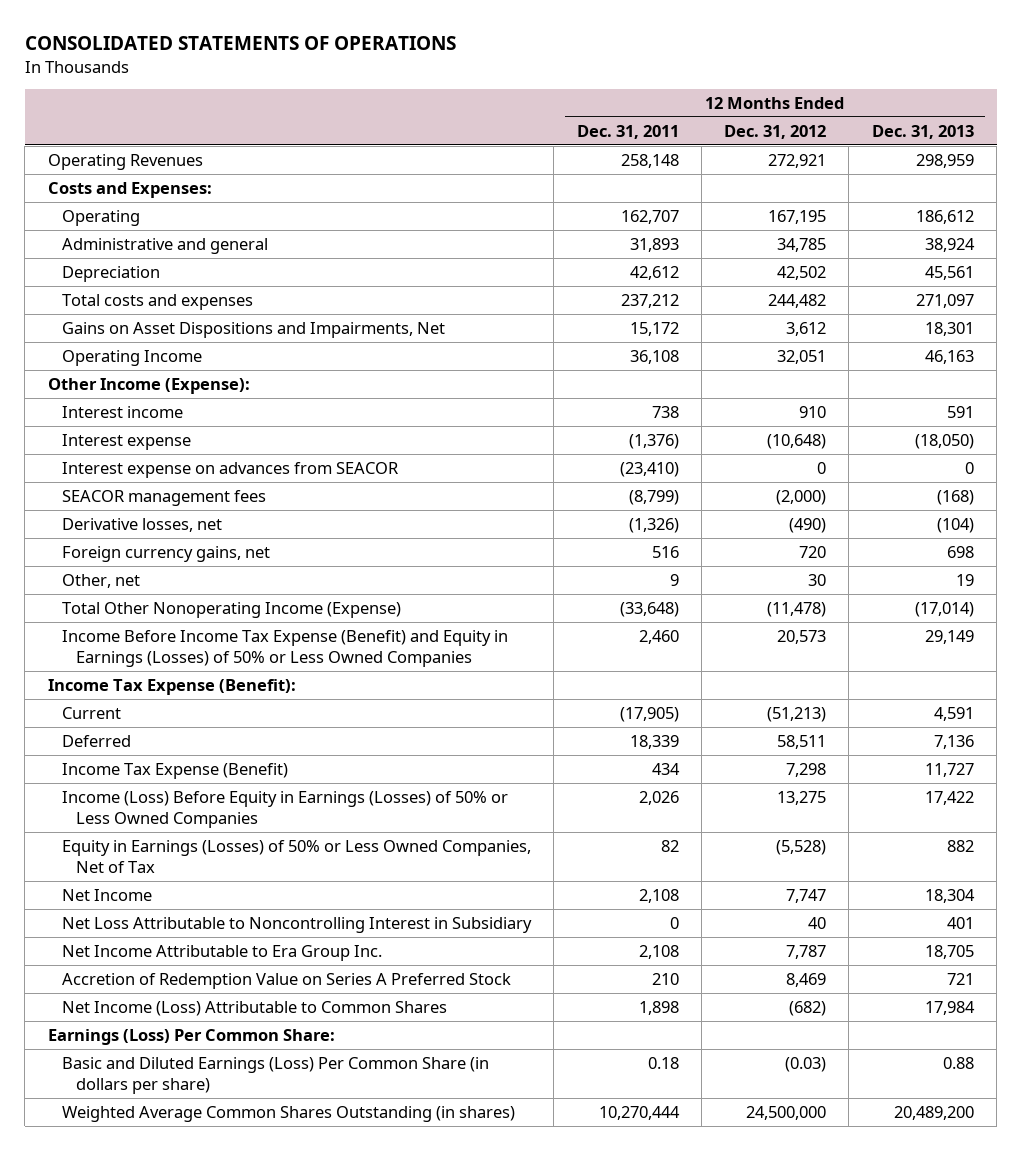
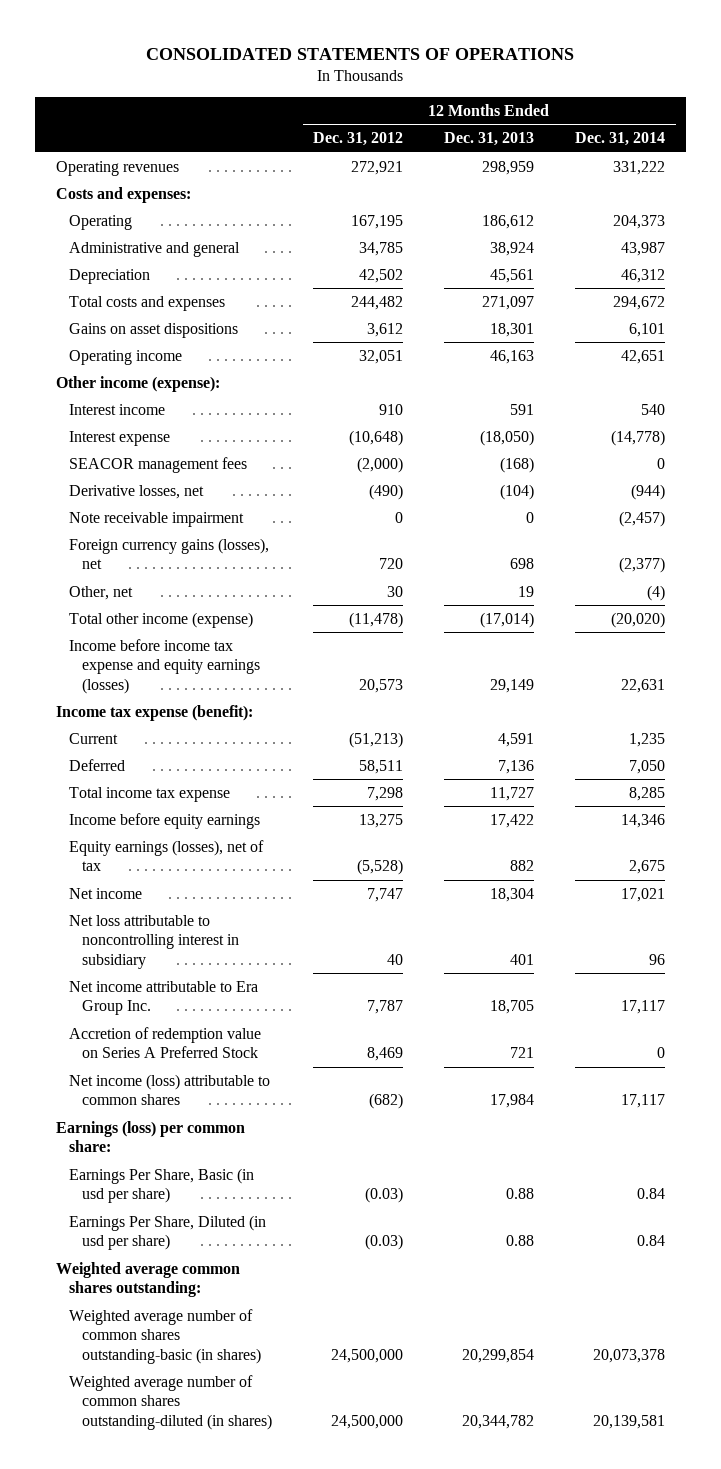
- | 12 Months Ended Dec. 31, 2011 | 12 Months Ended Dec. 31, 2012 | 12 Months Ended Dec. 31, 2013
+ | 12 Months Ended Dec. 31, 2012 | 12 Months Ended Dec. 31, 2013 | 12 Months Ended Dec. 31, 2014
- Operating Revenues | 258,148 | 272,921 | 298,959
- Costs and Expenses:
+ Operating revenues | 272,921 | 298,959 | 331,222
+ Costs and expenses:
- Gains on Asset Dispositions and Impairments, Net | 15,172 | 3,612 | 18,301
- Operating Income | 36,108 | 32,051 | 46,163
- Other Income (Expense):
+ Gains on asset dispositions | 3,612 | 18,301 | 6,101
+ Operating income | 32,051 | 46,163 | 42,651
+ Other income (expense):
- Interest expense on advances from SEACOR | (23,410) | 0 | 0
- Foreign currency gains, net | 516 | 720 | 698
+ Note receivable impairment | 0 | 0 | (2,457)
+ Foreign currency gains (losses), net | 720 | 698 | (2,377)
- Total Other Nonoperating Income (Expense) | (33,648) | (11,478) | (17,014)
- Income Before Income Tax Expense (Benefit) and Equity in Earnings (Losses) of 50% or Less Owned Companies | 2,460 | 20,573 | 29,149
- Income Tax Expense (Benefit):
+ Total other income (expense) | (11,478) | (17,014) | (20,020)
+ Income before income tax expense and equity earnings (losses) | 20,573 | 29,149 | 22,631
+ Income tax expense (benefit):
- Income Tax Expense (Benefit) | 434 | 7,298 | 11,727
- Income (Loss) Before Equity in Earnings (Losses) of 50% or Less Owned Companies | 2,026 | 13,275 | 17,422
- Equity in Earnings (Losses) of 50% or Less Owned Companies, Net of Tax | 82 | (5,528) | 882
- Net Income | 2,108 | 7,747 | 18,304
- Net Loss Attributable to Noncontrolling Interest in Subsidiary | 0 | 40 | 401
- Net Income Attributable to Era Group Inc. | 2,108 | 7,787 | 18,705
- Accretion of Redemption Value on Series A Preferred Stock | 210 | 8,469 | 721
- Net Income (Loss) Attributable to Common Shares | 1,898 | (682) | 17,984
- Earnings (Loss) Per Common Share:
- Basic and Diluted Earnings (Loss) Per Common Share (in dollars per share) | 0.18 | (0.03) | 0.88
- Weighted Average Common Shares Outstanding (in shares) | 10,270,444 | 24,500,000 | 20,489,200
+ Total income tax expense | 7,298 | 11,727 | 8,285
+ Income before equity earnings | 13,275 | 17,422 | 14,346
+ Equity earnings (losses), net of tax | (5,528) | 882 | 2,675
+ Net income | 7,747 | 18,304 | 17,021
+ Net loss attributable to noncontrolling interest in subsidiary | 40 | 401 | 96
+ Net income attributable to Era Group Inc. | 7,787 | 18,705 | 17,117
+ Accretion of redemption value on Series A Preferred Stock | 8,469 | 721 | 0
+ Net income (loss) attributable to common shares | (682) | 17,984 | 17,117
+ Earnings (loss) per common share:
+ Earnings Per Share, Basic (in usd per share) | (0.03) | 0.88 | 0.84
+ Earnings Per Share, Diluted (in usd per share) | (0.03) | 0.88 | 0.84
+ Weighted average common shares outstanding:
+ Weighted average number of common shares outstanding-basic (in shares) | 24,500,000 | 20,299,854 | 20,073,378
+ Weighted average number of common shares outstanding-diluted (in shares) | 24,500,000 | 20,344,782 | 20,139,581

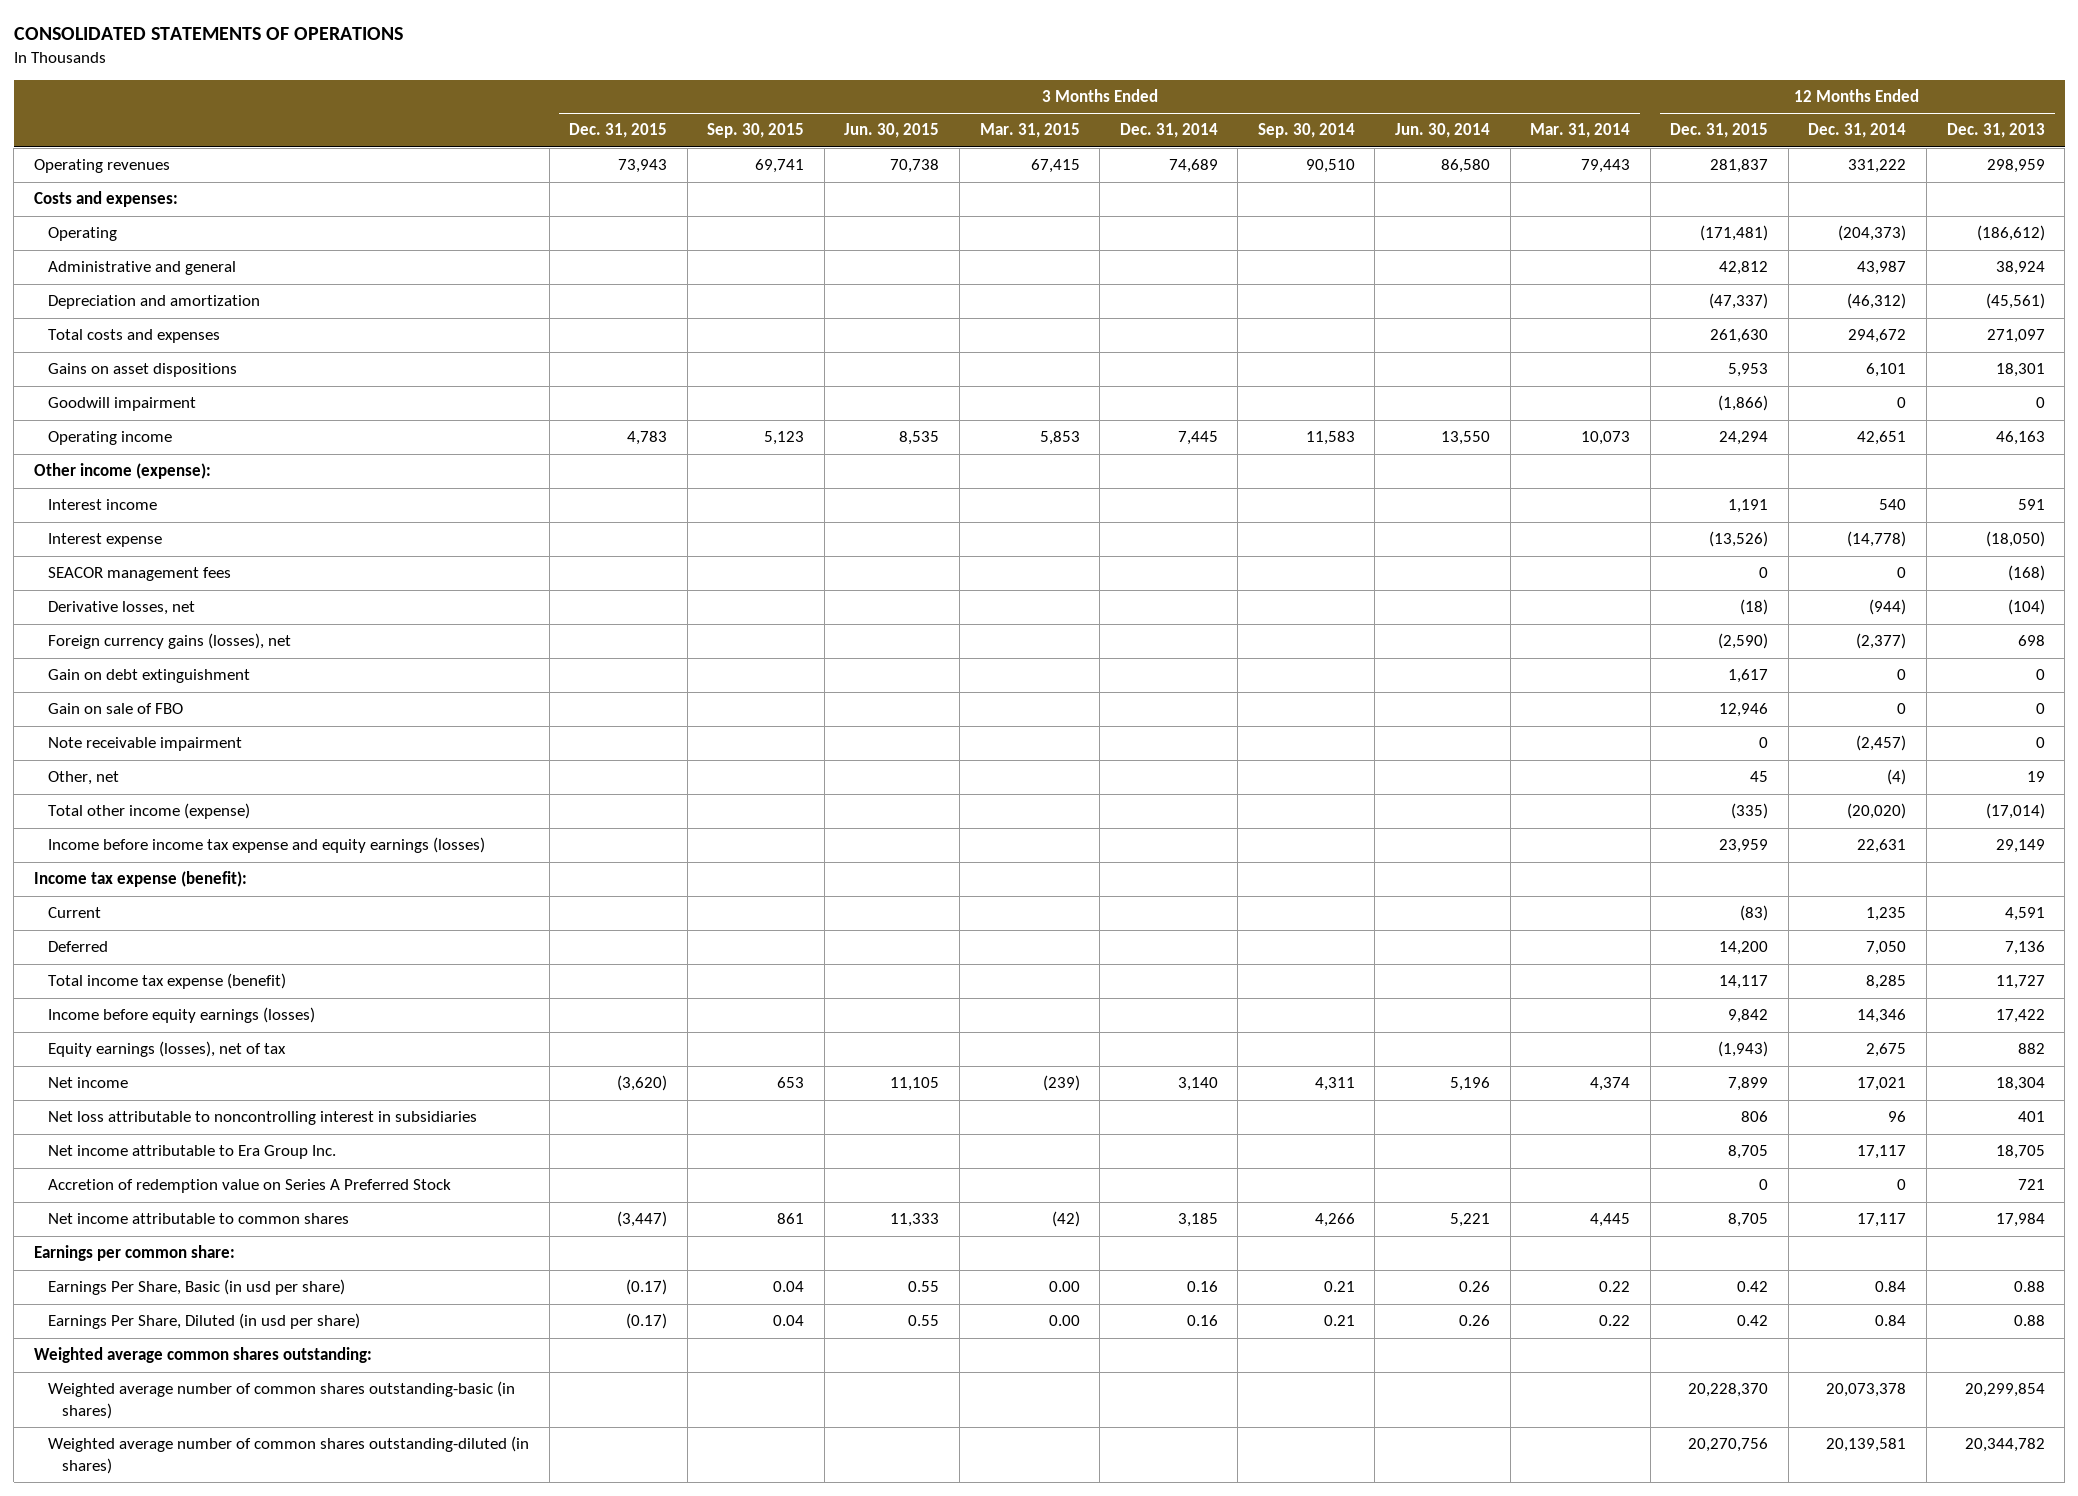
- | 12 Months Ended Dec. 31, 2012 | 12 Months Ended Dec. 31, 2013 | 12 Months Ended Dec. 31, 2014
+ | 3 Months Ended Dec. 31, 2015 | 3 Months Ended Sep. 30, 2015 | 3 Months Ended Jun. 30, 2015 | 3 Months Ended Mar. 31, 2015 | 3 Months Ended Dec. 31, 2014 | 3 Months Ended Sep. 30, 2014 | 3 Months Ended Jun. 30, 2014 | 3 Months Ended Mar. 31, 2014 | 12 Months Ended Dec. 31, 2015 | 12 Months Ended Dec. 31, 2014 | 12 Months Ended Dec. 31, 2013
- Operating | 167,195 | 186,612 | 204,373
+ Operating | | | | | | | | | (171,481) | (204,373) | (186,612)
- Depreciation | 42,502 | 45,561 | 46,312
+ Depreciation and amortization | | | | | | | | | (47,337) | (46,312) | (45,561)
+ Goodwill impairment | | | | | | | | | (1,866) | 0 | 0
+ Gain on debt extinguishment | | | | | | | | | 1,617 | 0 | 0
+ Gain on sale of FBO | | | | | | | | | 12,946 | 0 | 0
moved down: Note receivable impairment | | | | | | | | | 0 | (2,457) | 0
- Total income tax expense | 7,298 | 11,727 | 8,285
- Income before equity earnings | 13,275 | 17,422 | 14,346
+ Total income tax expense (benefit) | | | | | | | | | 14,117 | 8,285 | 11,727
+ Income before equity earnings (losses) | | | | | | | | | 9,842 | 14,346 | 17,422
- Net loss attributable to noncontrolling interest in subsidiary | 40 | 401 | 96
+ Net loss attributable to noncontrolling interest in subsidiaries | | | | | | | | | 806 | 96 | 401
- Net income (loss) attributable to common shares | (682) | 17,984 | 17,117
- Earnings (loss) per common share:
+ Net income attributable to common shares | (3,447) | 861 | 11,333 | (42) | 3,185 | 4,266 | 5,221 | 4,445 | 8,705 | 17,117 | 17,984
+ Earnings per common share:

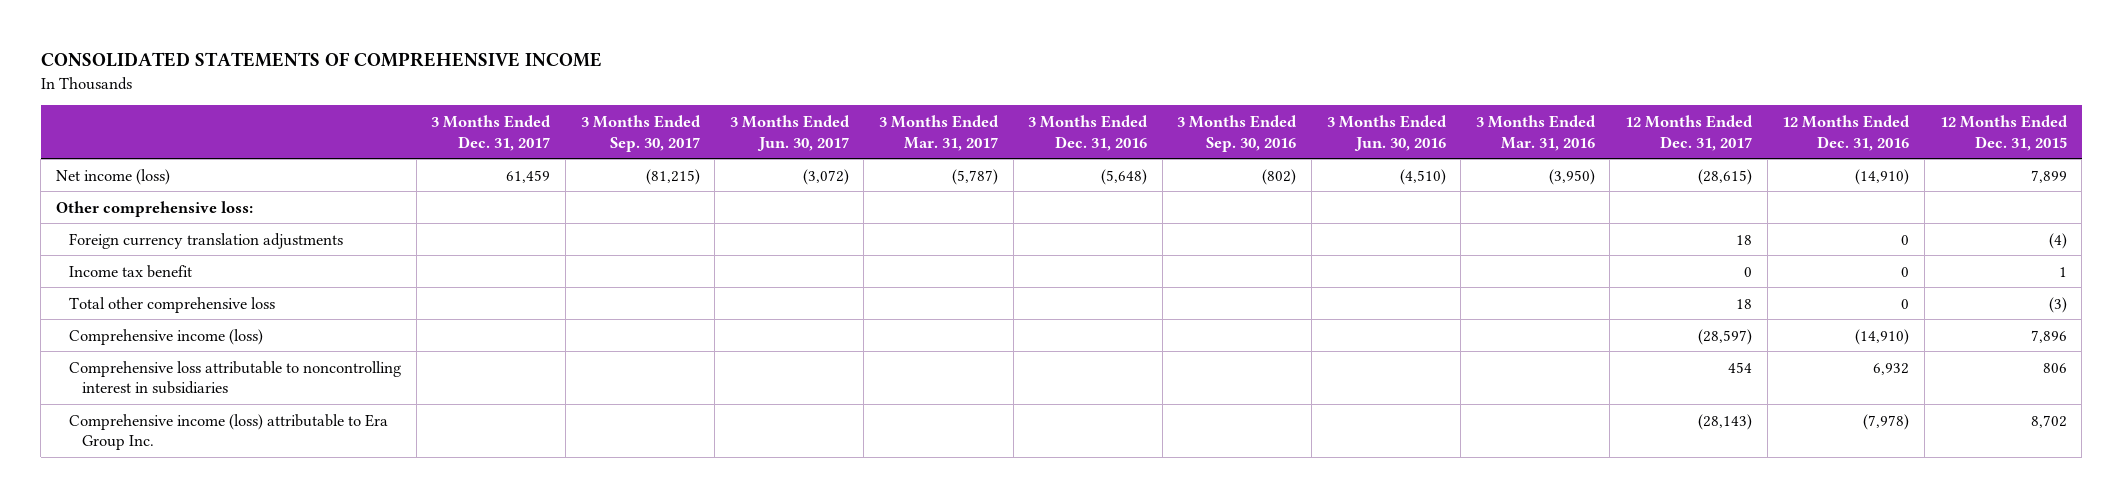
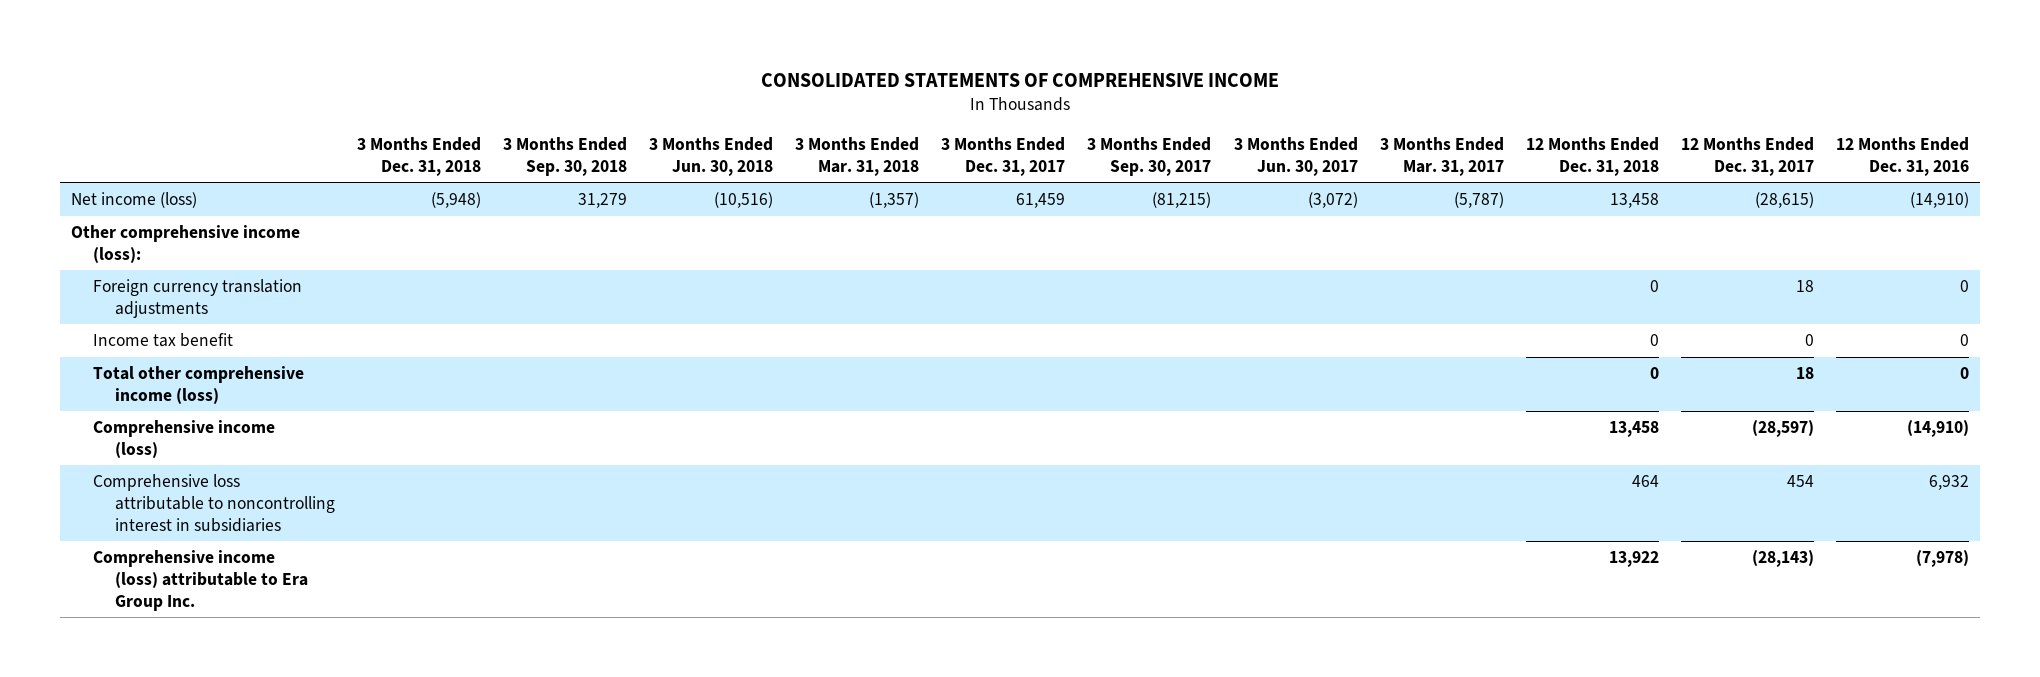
- | 3 Months Ended Dec. 31, 2017 | 3 Months Ended Sep. 30, 2017 | 3 Months Ended Jun. 30, 2017 | 3 Months Ended Mar. 31, 2017 | 3 Months Ended Dec. 31, 2016 | 3 Months Ended Sep. 30, 2016 | 3 Months Ended Jun. 30, 2016 | 3 Months Ended Mar. 31, 2016 | 12 Months Ended Dec. 31, 2017 | 12 Months Ended Dec. 31, 2016 | 12 Months Ended Dec. 31, 2015
+ | 3 Months Ended Dec. 31, 2018 | 3 Months Ended Sep. 30, 2018 | 3 Months Ended Jun. 30, 2018 | 3 Months Ended Mar. 31, 2018 | 3 Months Ended Dec. 31, 2017 | 3 Months Ended Sep. 30, 2017 | 3 Months Ended Jun. 30, 2017 | 3 Months Ended Mar. 31, 2017 | 12 Months Ended Dec. 31, 2018 | 12 Months Ended Dec. 31, 2017 | 12 Months Ended Dec. 31, 2016
- Other comprehensive loss:
+ Other comprehensive income (loss):
- Total other comprehensive loss | | | | | | | | | 18 | 0 | (3)
+ Total other comprehensive income (loss) | | | | | | | | | 0 | 18 | 0

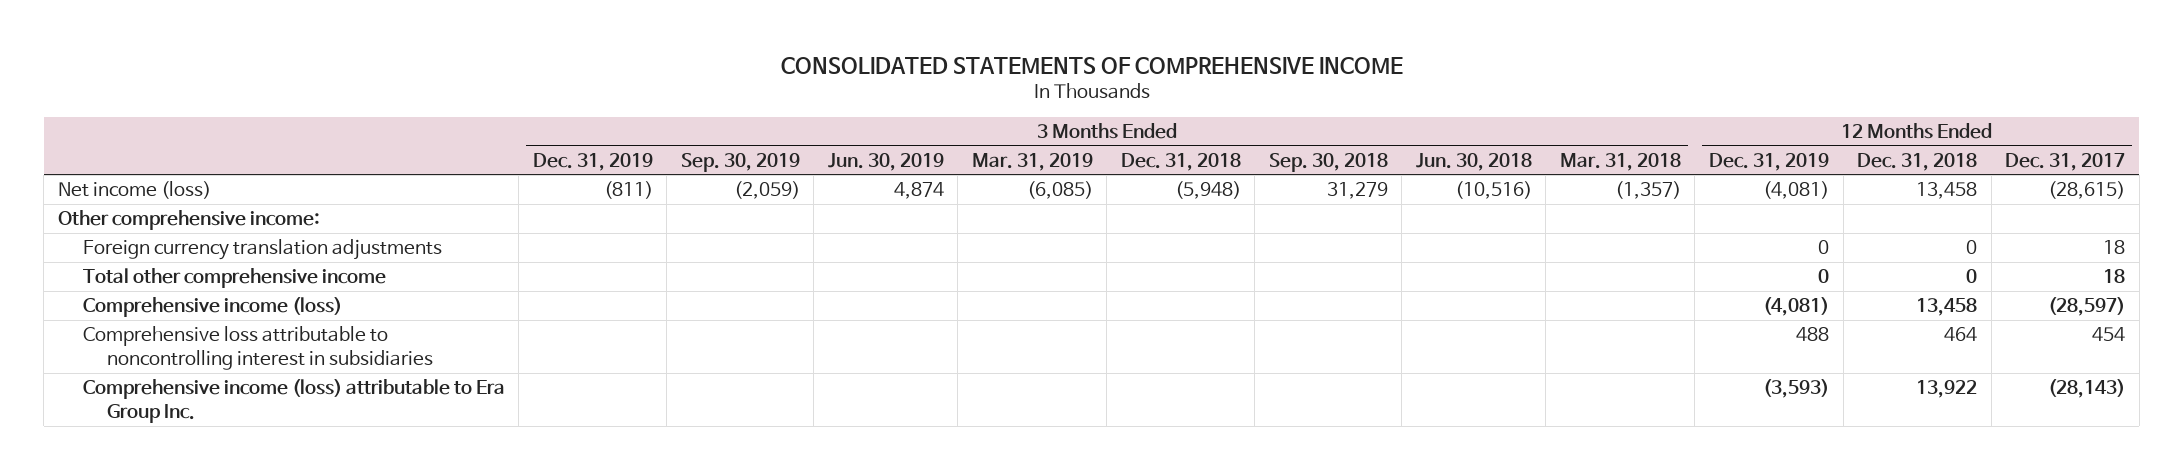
- | 3 Months Ended Dec. 31, 2018 | 3 Months Ended Sep. 30, 2018 | 3 Months Ended Jun. 30, 2018 | 3 Months Ended Mar. 31, 2018 | 3 Months Ended Dec. 31, 2017 | 3 Months Ended Sep. 30, 2017 | 3 Months Ended Jun. 30, 2017 | 3 Months Ended Mar. 31, 2017 | 12 Months Ended Dec. 31, 2018 | 12 Months Ended Dec. 31, 2017 | 12 Months Ended Dec. 31, 2016
+ | 3 Months Ended Dec. 31, 2019 | 3 Months Ended Sep. 30, 2019 | 3 Months Ended Jun. 30, 2019 | 3 Months Ended Mar. 31, 2019 | 3 Months Ended Dec. 31, 2018 | 3 Months Ended Sep. 30, 2018 | 3 Months Ended Jun. 30, 2018 | 3 Months Ended Mar. 31, 2018 | 12 Months Ended Dec. 31, 2019 | 12 Months Ended Dec. 31, 2018 | 12 Months Ended Dec. 31, 2017
- Other comprehensive income (loss):
+ Other comprehensive income:
- Income tax benefit | | | | | | | | | 0 | 0 | 0
- Total other comprehensive income (loss) | | | | | | | | | 0 | 18 | 0
+ Total other comprehensive income | | | | | | | | | 0 | 0 | 18

